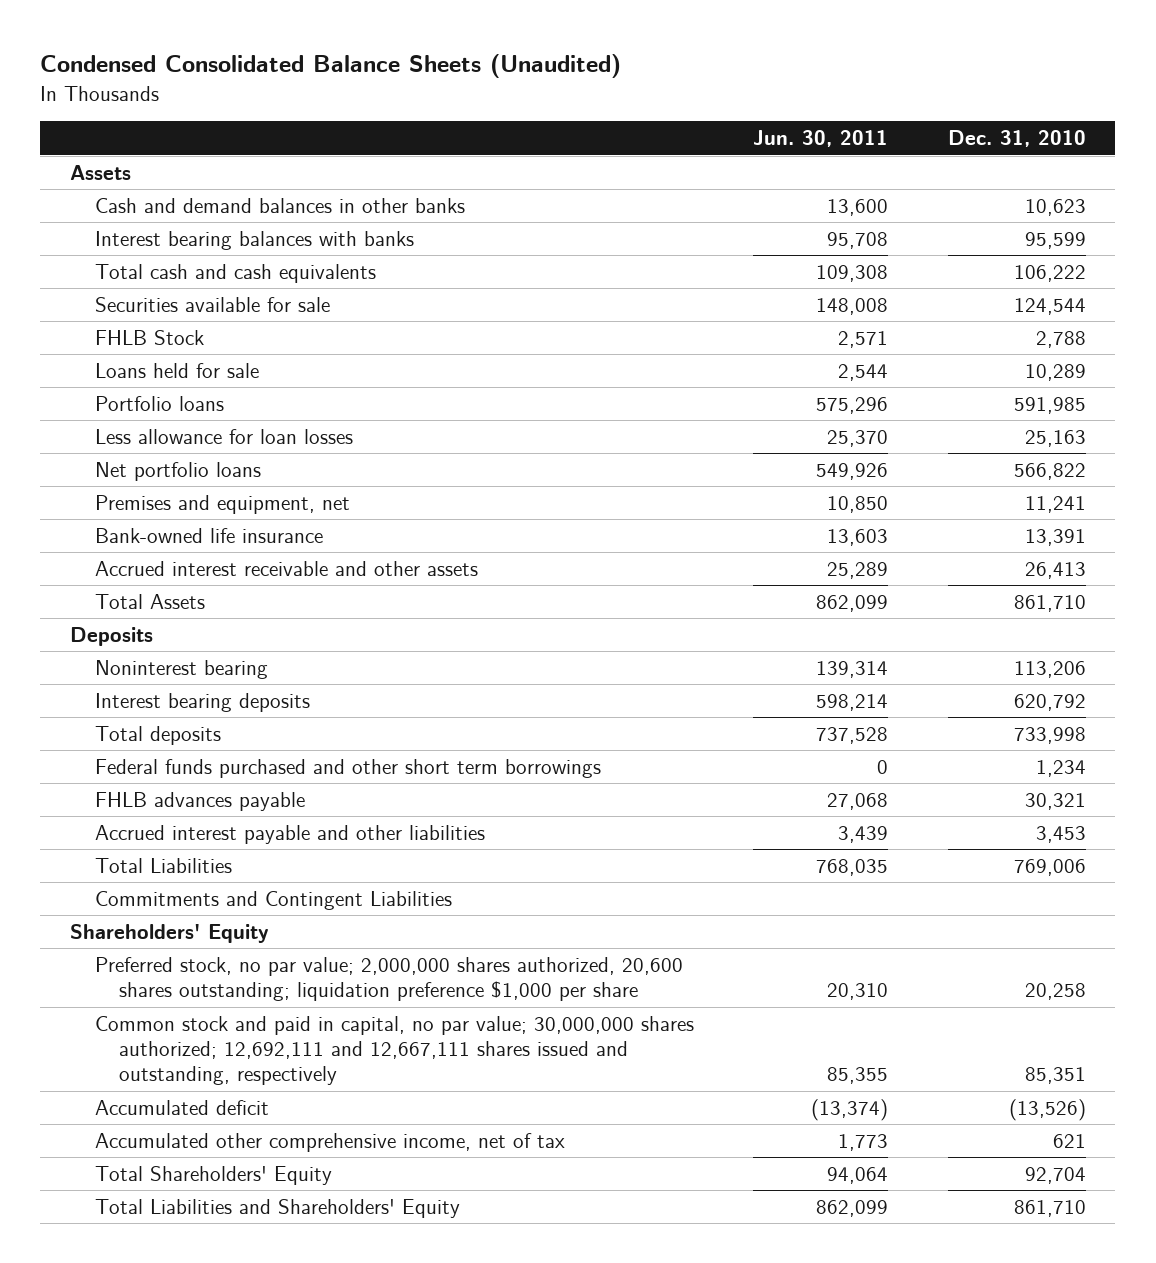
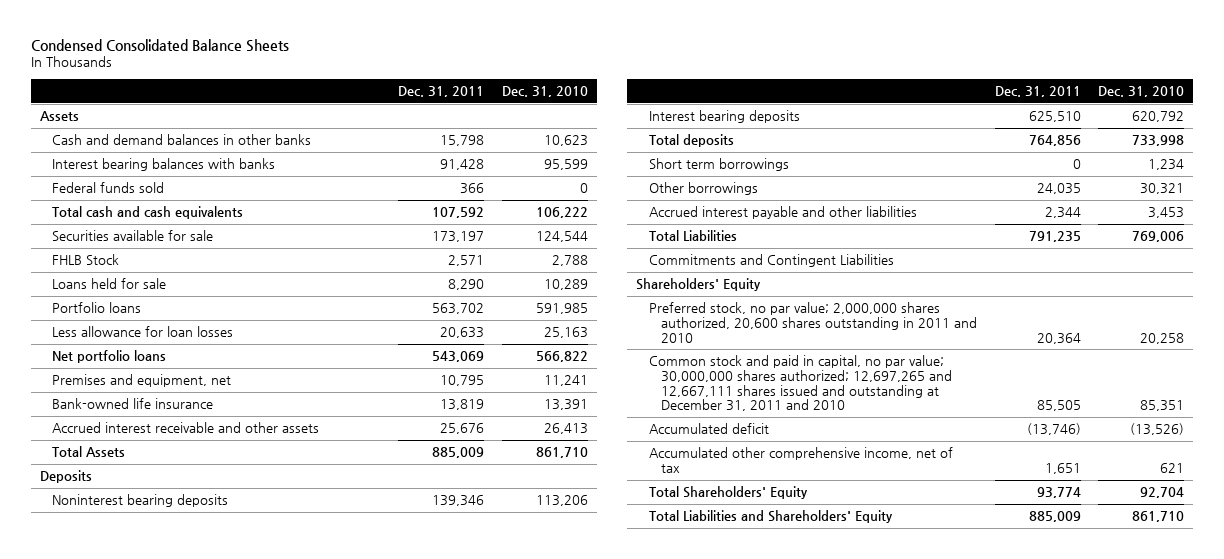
- Condensed Consolidated Balance Sheets (Unaudited)
+ Condensed Consolidated Balance Sheets
- | Jun. 30, 2011 | Dec. 31, 2010
+ | Dec. 31, 2011 | Dec. 31, 2010
+ Federal funds sold | 366 | 0
- Noninterest bearing | 139,314 | 113,206
+ Noninterest bearing deposits | 139,346 | 113,206
- Federal funds purchased and other short term borrowings | 0 | 1,234
- FHLB advances payable | 27,068 | 30,321
+ Short term borrowings | 0 | 1,234
+ Other borrowings | 24,035 | 30,321
- Preferred stock, no par value; 2,000,000 shares authorized, 20,600 shares outstanding; liquidation preference $1,000 per share | 20,310 | 20,258
- Common stock and paid in capital, no par value; 30,000,000 shares authorized; 12,692,111 and 12,667,111 shares issued and outstanding, respectively | 85,355 | 85,351
+ Preferred stock, no par value; 2,000,000 shares authorized, 20,600 shares outstanding in 2011 and 2010 | 20,364 | 20,258
+ Common stock and paid in capital, no par value; 30,000,000 shares authorized; 12,697,265 and 12,667,111 shares issued and outstanding at December 31, 2011 and 2010 | 85,505 | 85,351

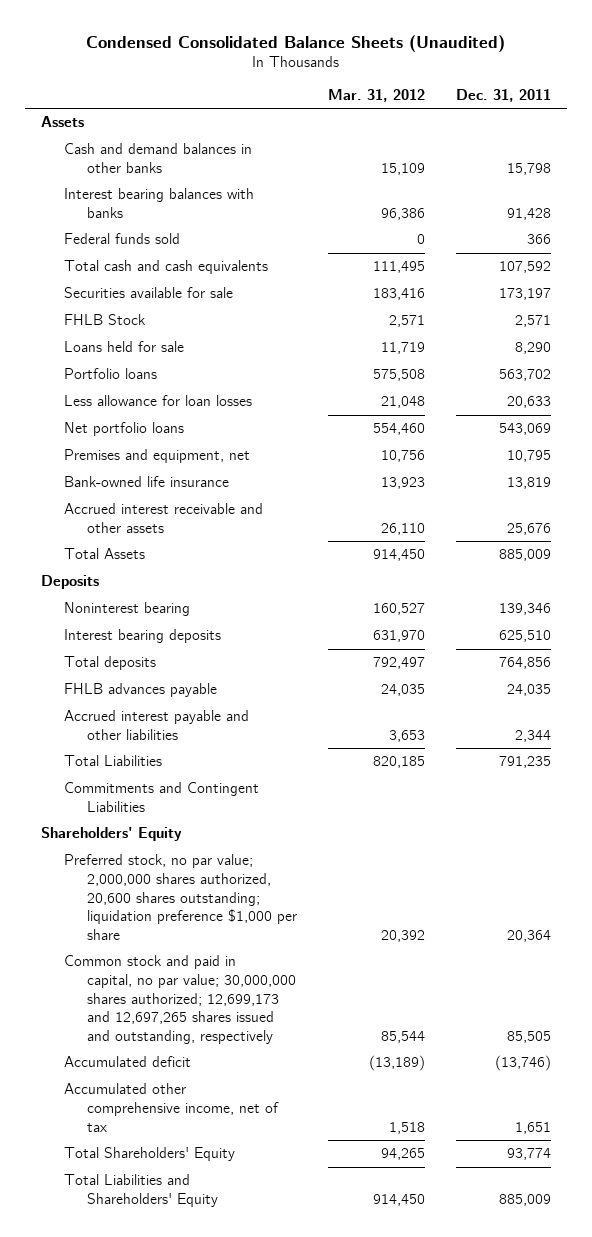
- Condensed Consolidated Balance Sheets
+ Condensed Consolidated Balance Sheets (Unaudited)
- | Dec. 31, 2011 | Dec. 31, 2010
+ | Mar. 31, 2012 | Dec. 31, 2011
- Noninterest bearing deposits | 139,346 | 113,206
+ Noninterest bearing | 160,527 | 139,346
- Short term borrowings | 0 | 1,234
- Other borrowings | 24,035 | 30,321
+ FHLB advances payable | 24,035 | 24,035
- Preferred stock, no par value; 2,000,000 shares authorized, 20,600 shares outstanding in 2011 and 2010 | 20,364 | 20,258
- Common stock and paid in capital, no par value; 30,000,000 shares authorized; 12,697,265 and 12,667,111 shares issued and outstanding at December 31, 2011 and 2010 | 85,505 | 85,351
+ Preferred stock, no par value; 2,000,000 shares authorized, 20,600 shares outstanding; liquidation preference $1,000 per share | 20,392 | 20,364
+ Common stock and paid in capital, no par value; 30,000,000 shares authorized; 12,699,173 and 12,697,265 shares issued and outstanding, respectively | 85,544 | 85,505

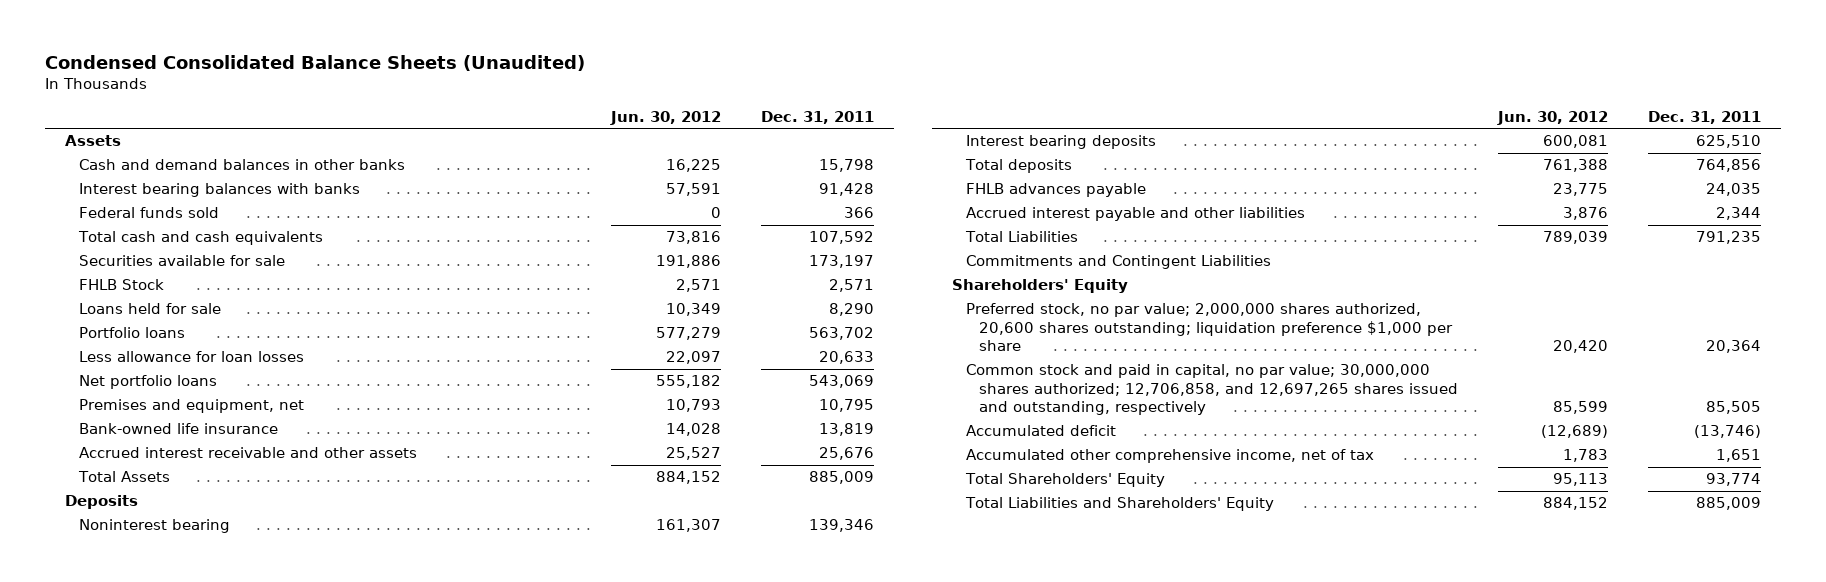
- | Mar. 31, 2012 | Dec. 31, 2011
+ | Jun. 30, 2012 | Dec. 31, 2011
- Common stock and paid in capital, no par value; 30,000,000 shares authorized; 12,699,173 and 12,697,265 shares issued and outstanding, respectively | 85,544 | 85,505
+ Common stock and paid in capital, no par value; 30,000,000 shares authorized; 12,706,858, and 12,697,265 shares issued and outstanding, respectively | 85,599 | 85,505

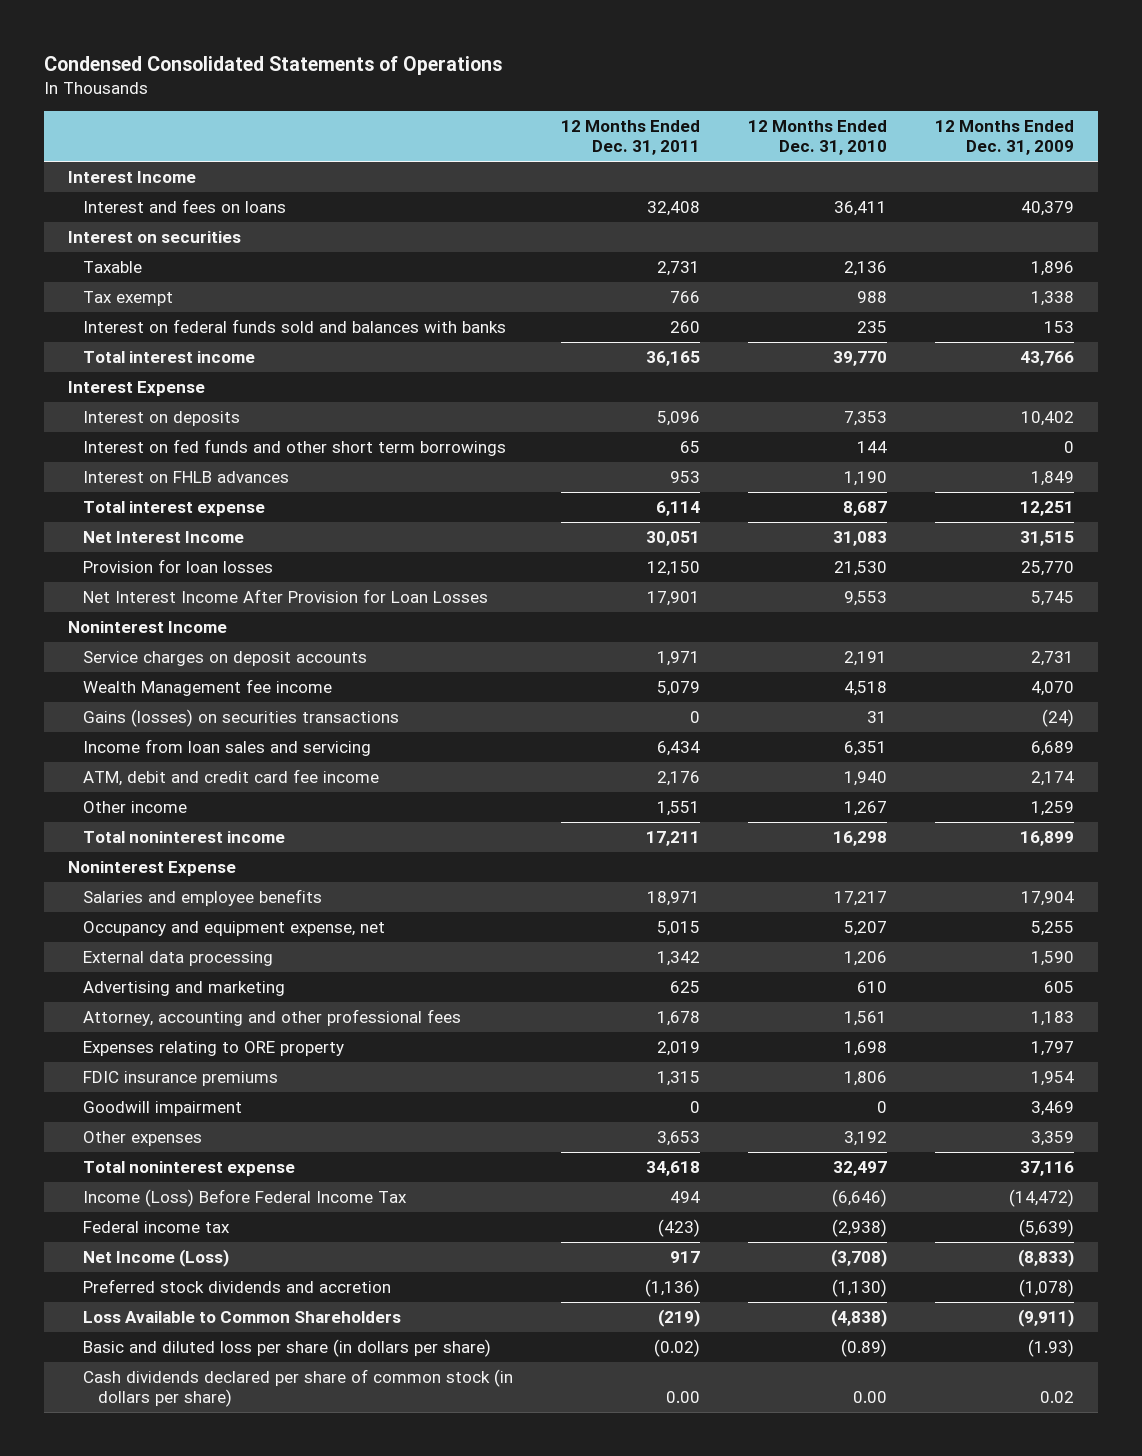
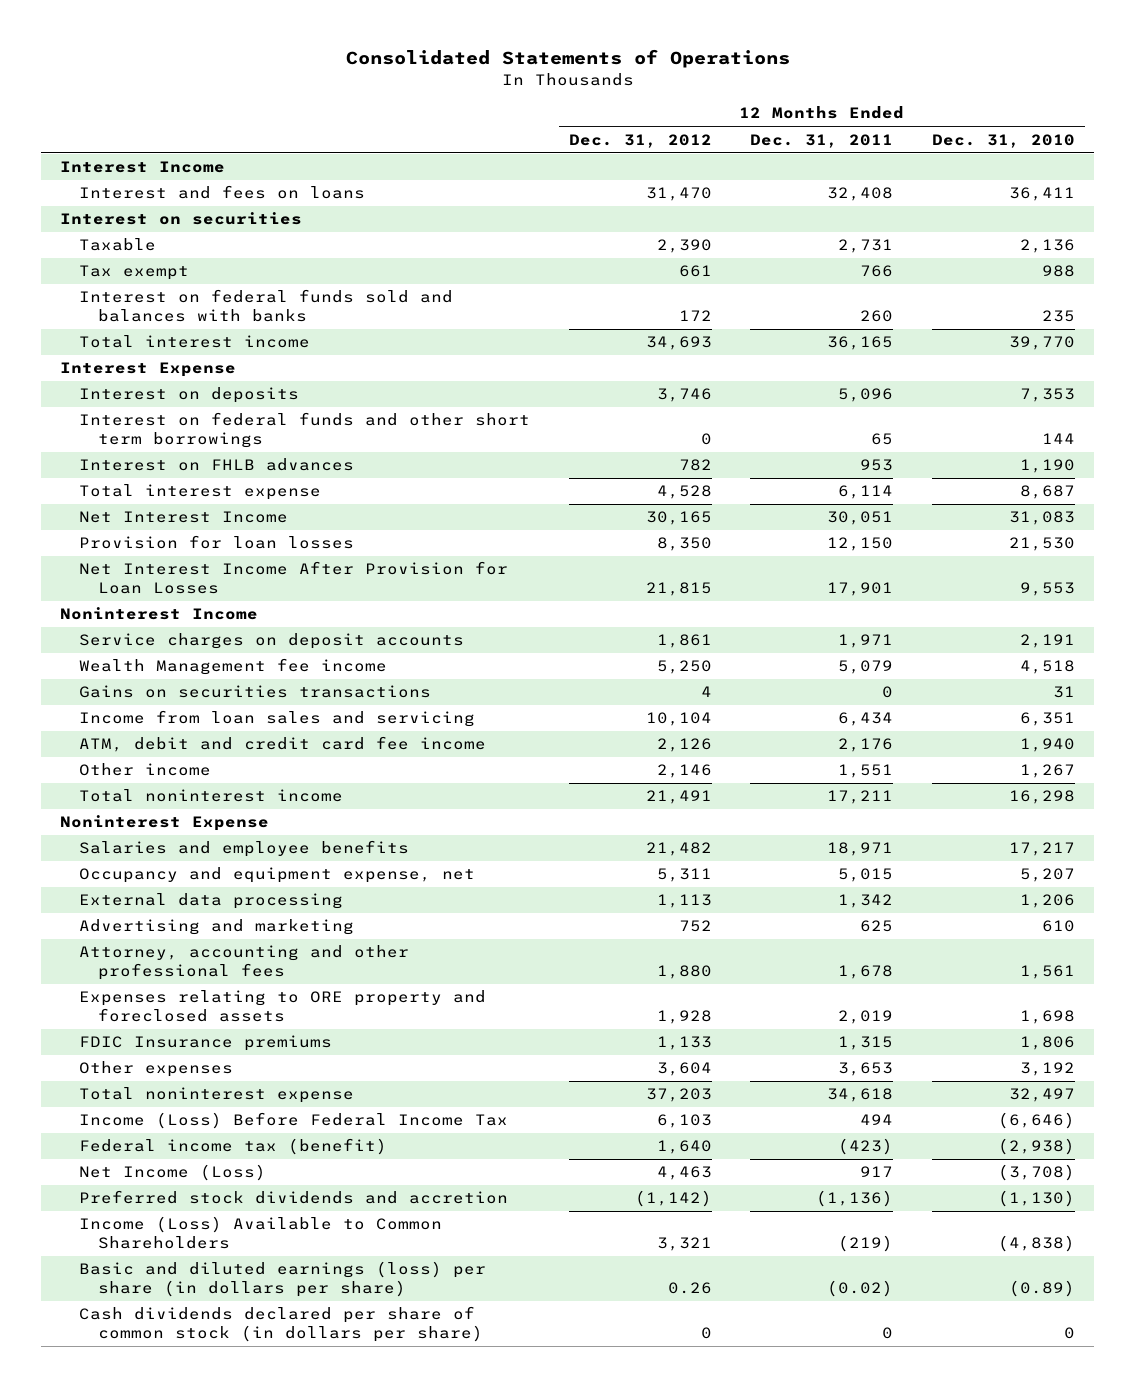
- Condensed Consolidated Statements of Operations
+ Consolidated Statements of Operations
- | 12 Months Ended Dec. 31, 2011 | 12 Months Ended Dec. 31, 2010 | 12 Months Ended Dec. 31, 2009
+ | 12 Months Ended Dec. 31, 2012 | 12 Months Ended Dec. 31, 2011 | 12 Months Ended Dec. 31, 2010
- Interest on fed funds and other short term borrowings | 65 | 144 | 0
+ Interest on federal funds and other short term borrowings | 0 | 65 | 144
- Gains (losses) on securities transactions | 0 | 31 | (24)
+ Gains on securities transactions | 4 | 0 | 31
- Expenses relating to ORE property | 2,019 | 1,698 | 1,797
- FDIC insurance premiums | 1,315 | 1,806 | 1,954
- Goodwill impairment | 0 | 0 | 3,469
+ Expenses relating to ORE property and foreclosed assets | 1,928 | 2,019 | 1,698
+ FDIC Insurance premiums | 1,133 | 1,315 | 1,806
- Federal income tax | (423) | (2,938) | (5,639)
+ Federal income tax (benefit) | 1,640 | (423) | (2,938)
- Loss Available to Common Shareholders | (219) | (4,838) | (9,911)
- Basic and diluted loss per share (in dollars per share) | (0.02) | (0.89) | (1.93)
- Cash dividends declared per share of common stock (in dollars per share) | 0.00 | 0.00 | 0.02
+ Income (Loss) Available to Common Shareholders | 3,321 | (219) | (4,838)
+ Basic and diluted earnings (loss) per share (in dollars per share) | 0.26 | (0.02) | (0.89)
+ Cash dividends declared per share of common stock (in dollars per share) | 0 | 0 | 0

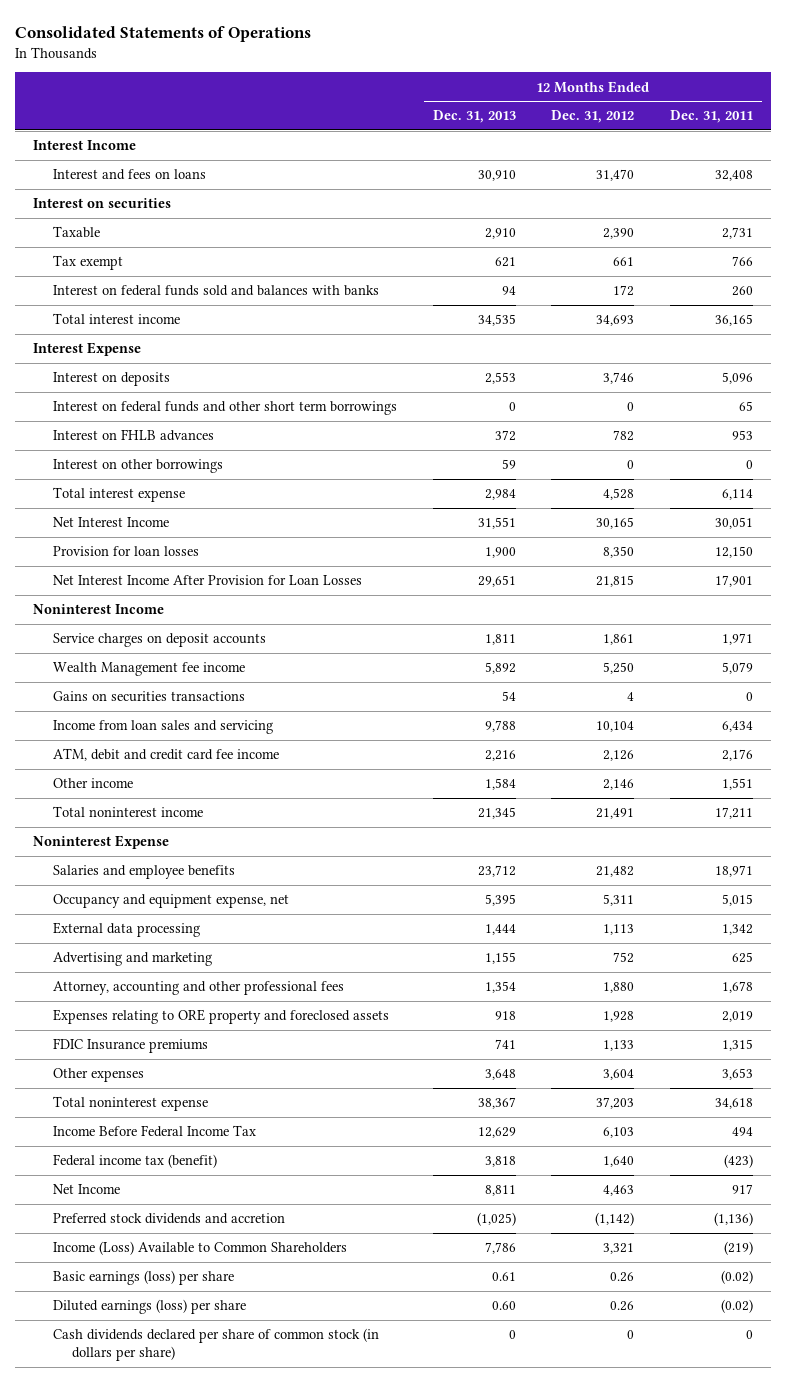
- | 12 Months Ended Dec. 31, 2012 | 12 Months Ended Dec. 31, 2011 | 12 Months Ended Dec. 31, 2010
+ | 12 Months Ended Dec. 31, 2013 | 12 Months Ended Dec. 31, 2012 | 12 Months Ended Dec. 31, 2011
+ Interest on other borrowings | 59 | 0 | 0
- Income (Loss) Before Federal Income Tax | 6,103 | 494 | (6,646)
+ Income Before Federal Income Tax | 12,629 | 6,103 | 494
- Net Income (Loss) | 4,463 | 917 | (3,708)
+ Net Income | 8,811 | 4,463 | 917
- Basic and diluted earnings (loss) per share (in dollars per share) | 0.26 | (0.02) | (0.89)
+ Basic earnings (loss) per share | 0.61 | 0.26 | (0.02)
+ Diluted earnings (loss) per share | 0.60 | 0.26 | (0.02)

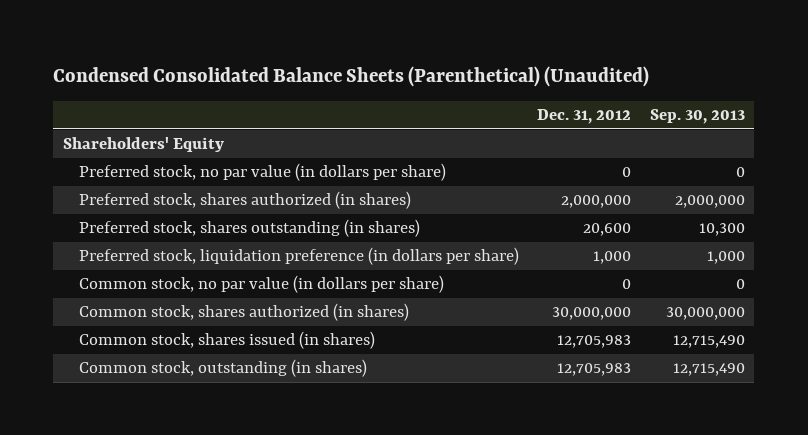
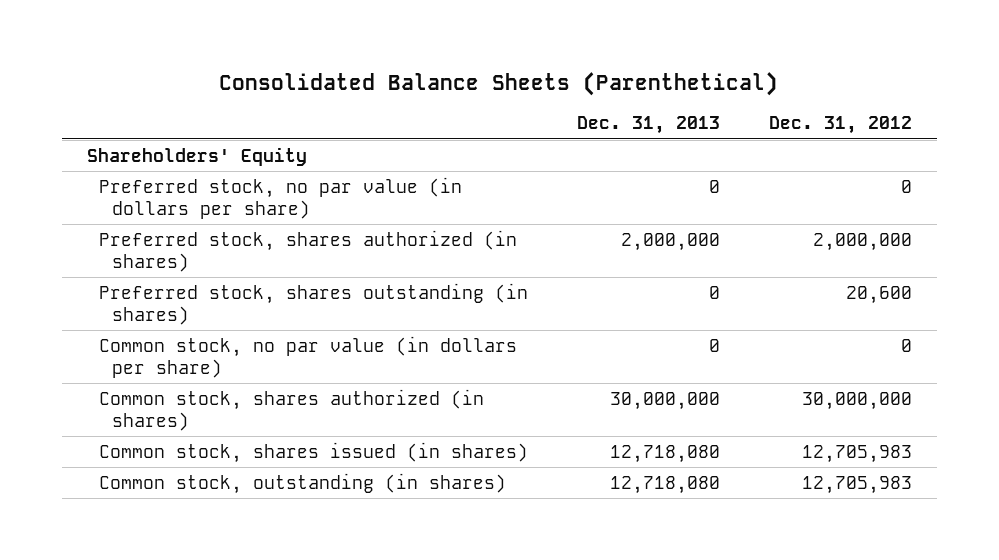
- Condensed Consolidated Balance Sheets (Parenthetical) (Unaudited)
+ Consolidated Balance Sheets (Parenthetical)
- | Dec. 31, 2012 | Sep. 30, 2013
+ | Dec. 31, 2013 | Dec. 31, 2012
- Preferred stock, liquidation preference (in dollars per share) | 1,000 | 1,000

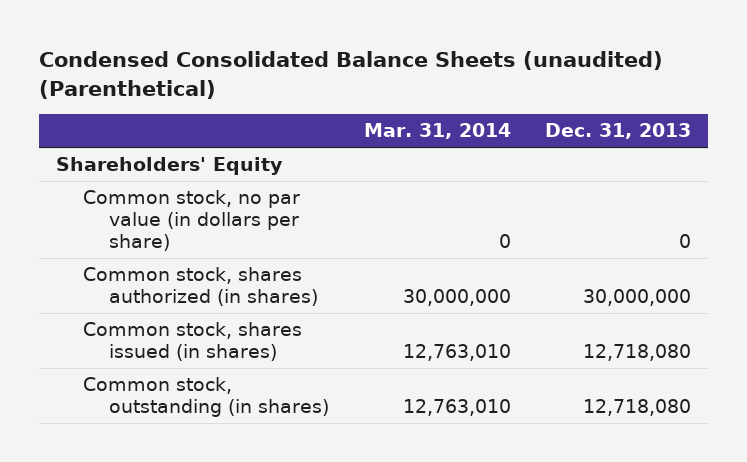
- Consolidated Balance Sheets (Parenthetical)
+ Condensed Consolidated Balance Sheets (unaudited) (Parenthetical)
- | Dec. 31, 2013 | Dec. 31, 2012
+ | Mar. 31, 2014 | Dec. 31, 2013
- Preferred stock, no par value (in dollars per share) | 0 | 0
- Preferred stock, shares authorized (in shares) | 2,000,000 | 2,000,000
- Preferred stock, shares outstanding (in shares) | 0 | 20,600

